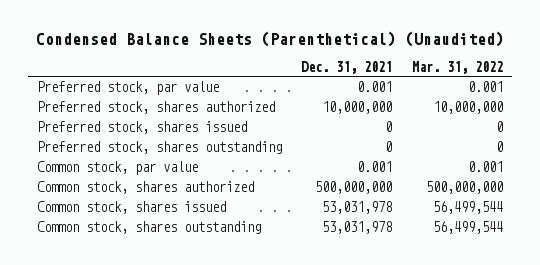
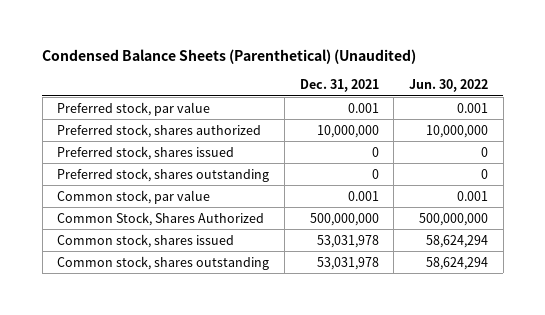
- | Dec. 31, 2021 | Mar. 31, 2022
+ | Dec. 31, 2021 | Jun. 30, 2022
- Common stock, shares authorized | 500,000,000 | 500,000,000
+ Common Stock, Shares Authorized | 500,000,000 | 500,000,000

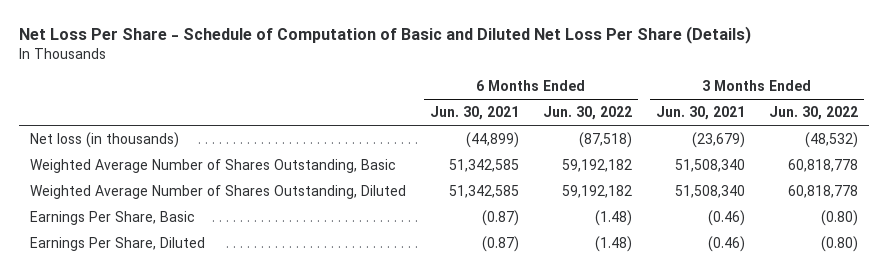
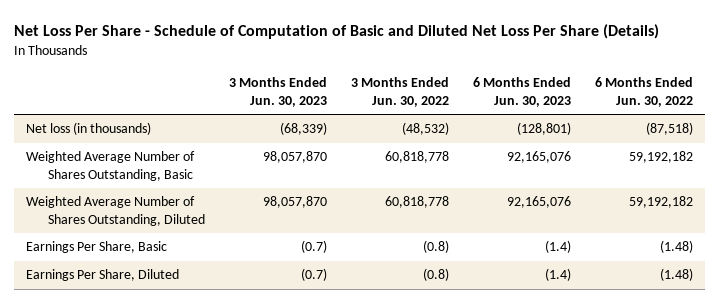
- | 6 Months Ended Jun. 30, 2021 | 6 Months Ended Jun. 30, 2022 | 3 Months Ended Jun. 30, 2021 | 3 Months Ended Jun. 30, 2022
+ | 3 Months Ended Jun. 30, 2023 | 3 Months Ended Jun. 30, 2022 | 6 Months Ended Jun. 30, 2023 | 6 Months Ended Jun. 30, 2022
- Earnings Per Share, Basic | (0.87) | (1.48) | (0.46) | (0.80)
- Earnings Per Share, Diluted | (0.87) | (1.48) | (0.46) | (0.80)
+ Earnings Per Share, Basic | (0.7) | (0.8) | (1.4) | (1.48)
+ Earnings Per Share, Diluted | (0.7) | (0.8) | (1.4) | (1.48)

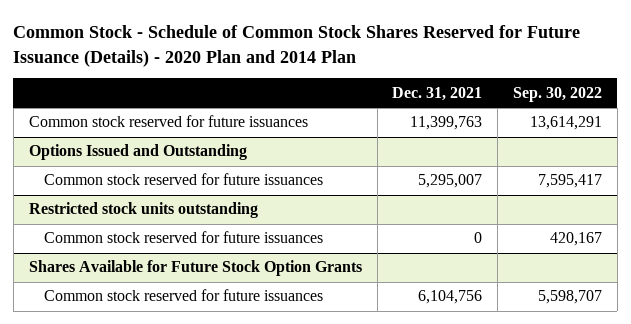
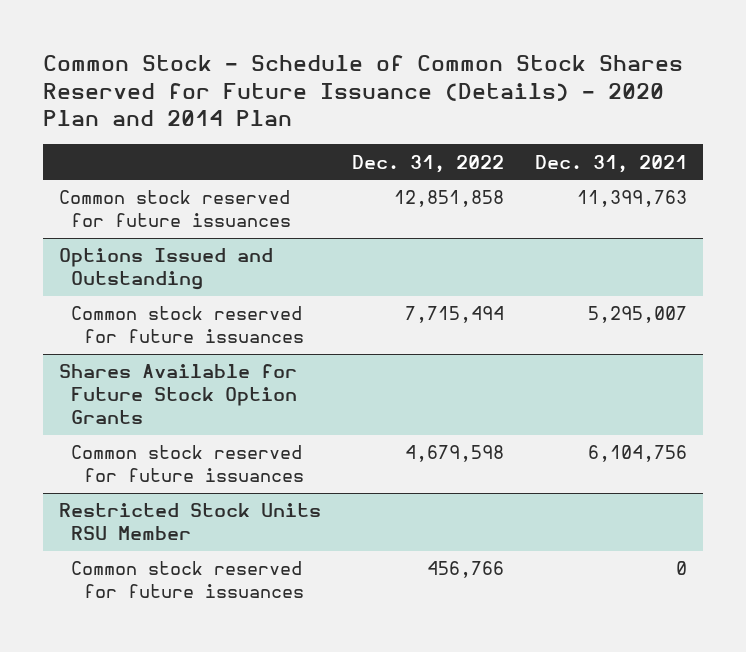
- | Dec. 31, 2021 | Sep. 30, 2022
+ | Dec. 31, 2022 | Dec. 31, 2021
- Restricted stock units outstanding
- Common stock reserved for future issuances | 0 | 420,167
+ Restricted Stock Units RSU Member
+ Common stock reserved for future issuances | 456,766 | 0

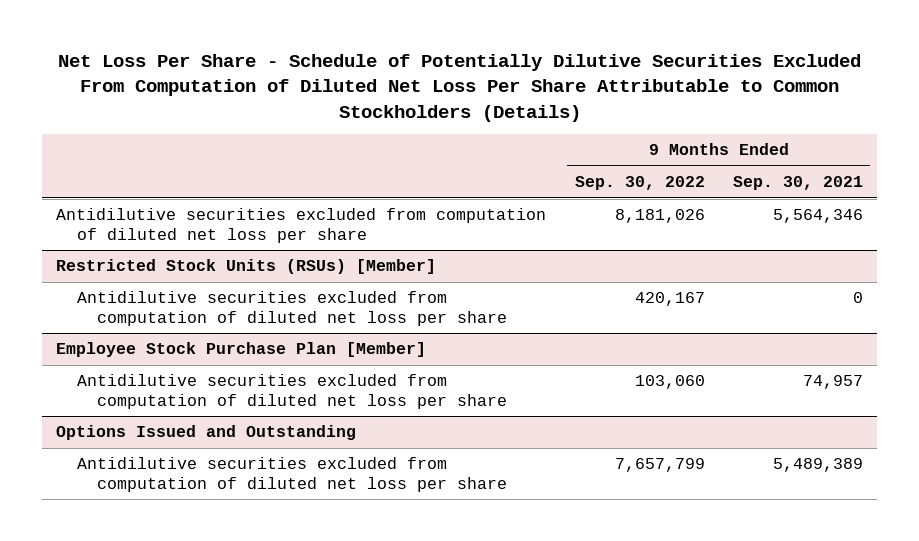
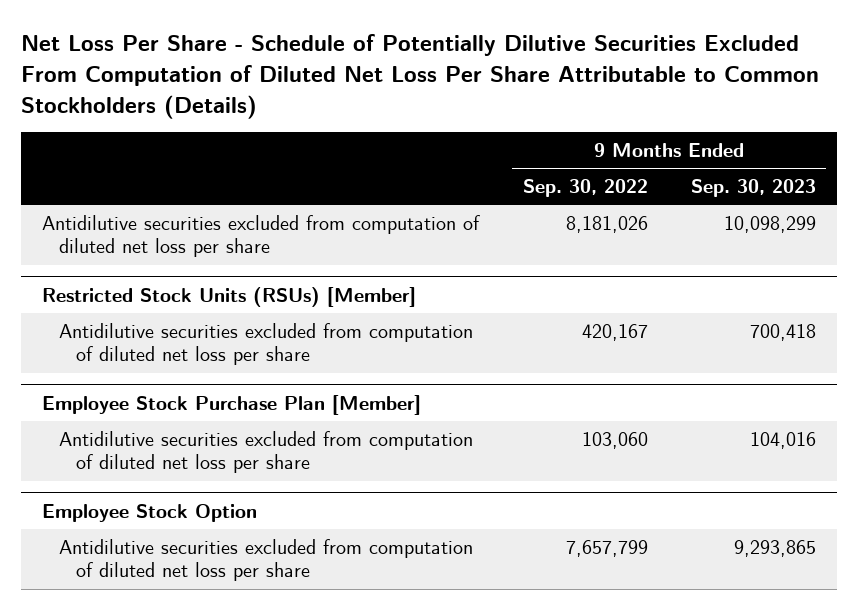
- | 9 Months Ended Sep. 30, 2022 | 9 Months Ended Sep. 30, 2021
+ | 9 Months Ended Sep. 30, 2022 | 9 Months Ended Sep. 30, 2023
- Options Issued and Outstanding
+ Employee Stock Option

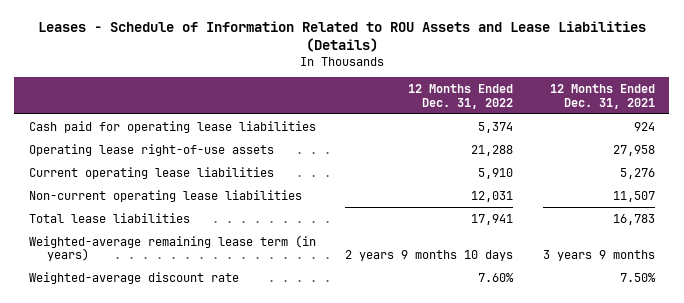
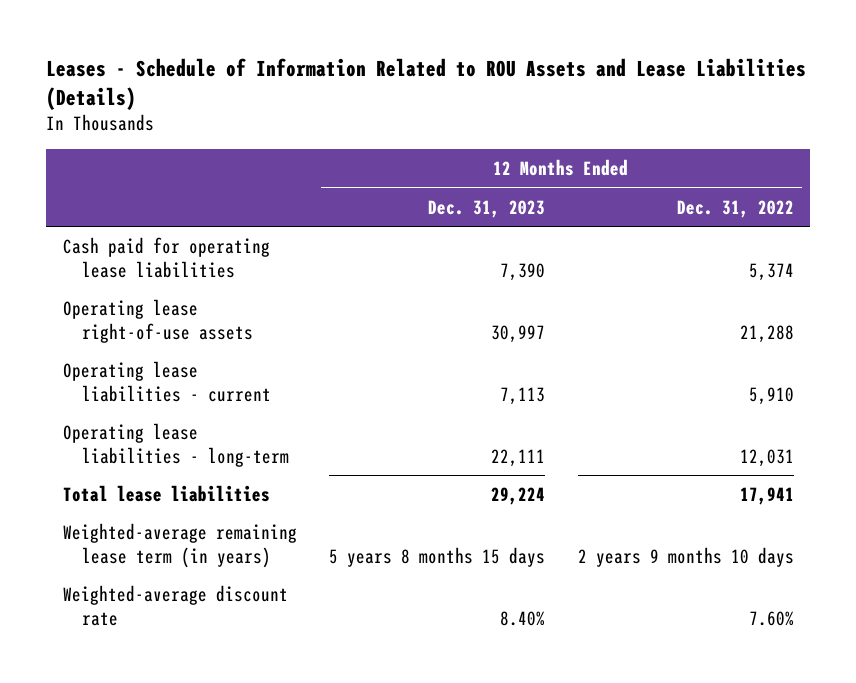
- | 12 Months Ended Dec. 31, 2022 | 12 Months Ended Dec. 31, 2021
+ | 12 Months Ended Dec. 31, 2023 | 12 Months Ended Dec. 31, 2022
- Current operating lease liabilities | 5,910 | 5,276
- Non-current operating lease liabilities | 12,031 | 11,507
+ Operating lease liabilities - current | 7,113 | 5,910
+ Operating lease liabilities - long-term | 22,111 | 12,031

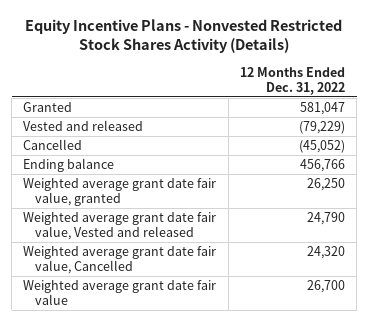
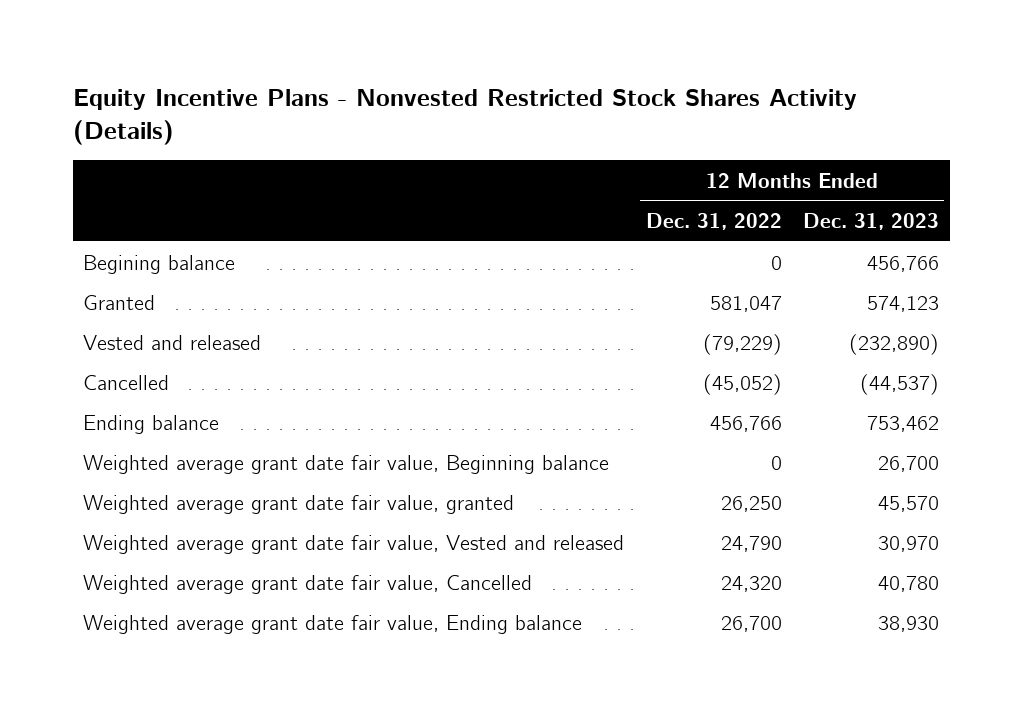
- | 12 Months Ended Dec. 31, 2022
+ | 12 Months Ended Dec. 31, 2022 | 12 Months Ended Dec. 31, 2023
+ Begining balance | 0 | 456,766
+ Weighted average grant date fair value, Beginning balance | 0 | 26,700
- Weighted average grant date fair value | 26,700
+ Weighted average grant date fair value, Ending balance | 26,700 | 38,930

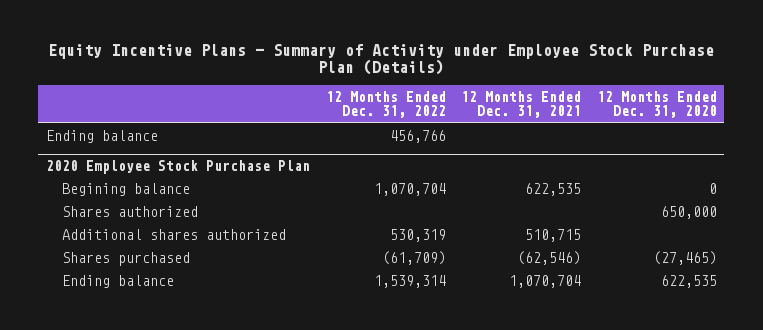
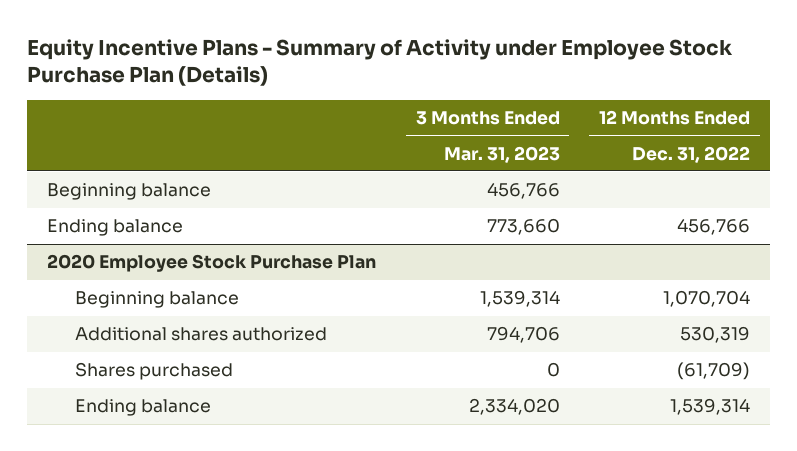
- | 12 Months Ended Dec. 31, 2022 | 12 Months Ended Dec. 31, 2021 | 12 Months Ended Dec. 31, 2020
+ | 3 Months Ended Mar. 31, 2023 | 12 Months Ended Dec. 31, 2022
+ Beginning balance | 456,766 |
@ 2020 Employee Stock Purchase Plan
- Begining balance | 1,070,704 | 622,535 | 0
- Shares authorized | | | 650,000
+ Beginning balance | 1,539,314 | 1,070,704

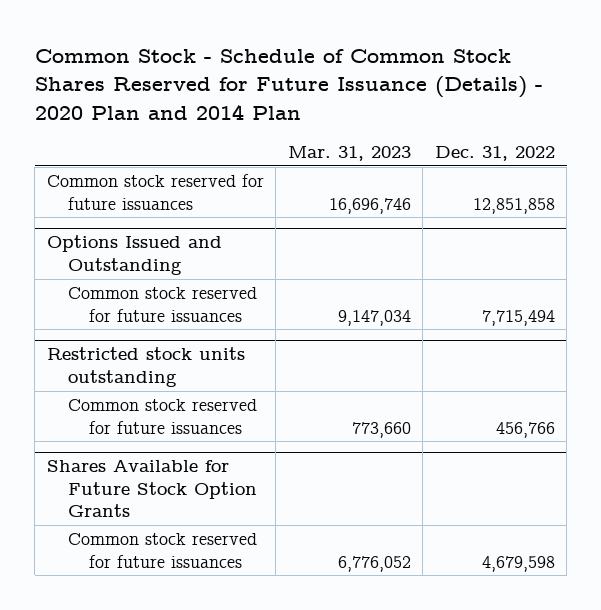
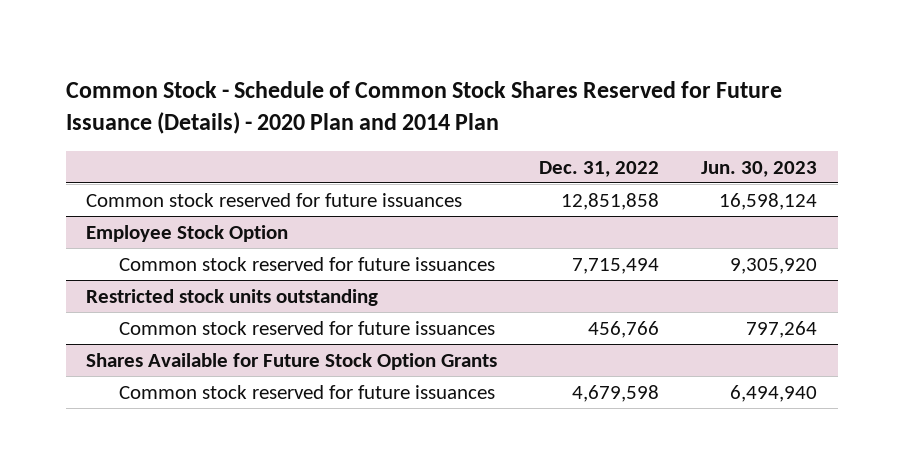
- | Mar. 31, 2023 | Dec. 31, 2022
+ | Dec. 31, 2022 | Jun. 30, 2023
- Options Issued and Outstanding
+ Employee Stock Option

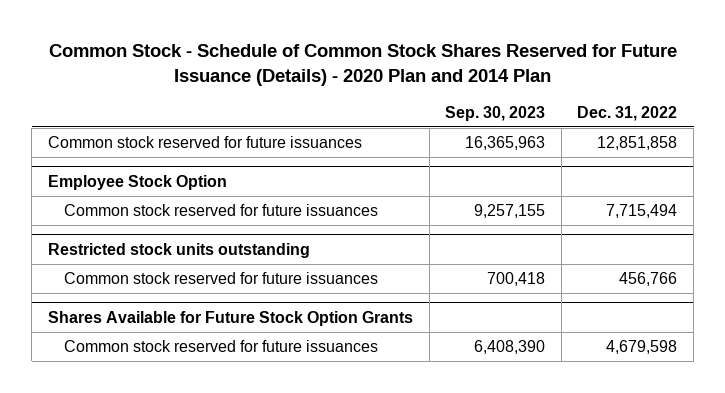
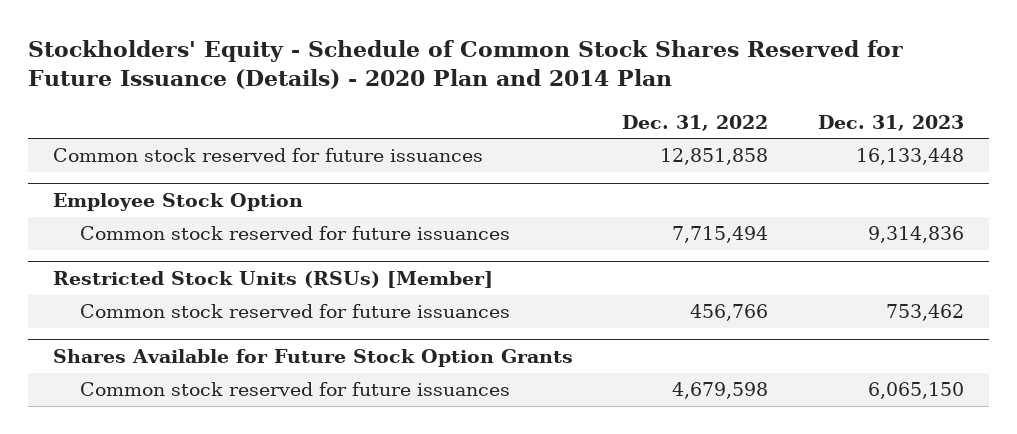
- Common Stock - Schedule of Common Stock Shares Reserved for Future Issuance (Details) - 2020 Plan and 2014 Plan
+ Stockholders' Equity - Schedule of Common Stock Shares Reserved for Future Issuance (Details) - 2020 Plan and 2014 Plan
- | Sep. 30, 2023 | Dec. 31, 2022
+ | Dec. 31, 2022 | Dec. 31, 2023
- Restricted stock units outstanding
+ Restricted Stock Units (RSUs) [Member]

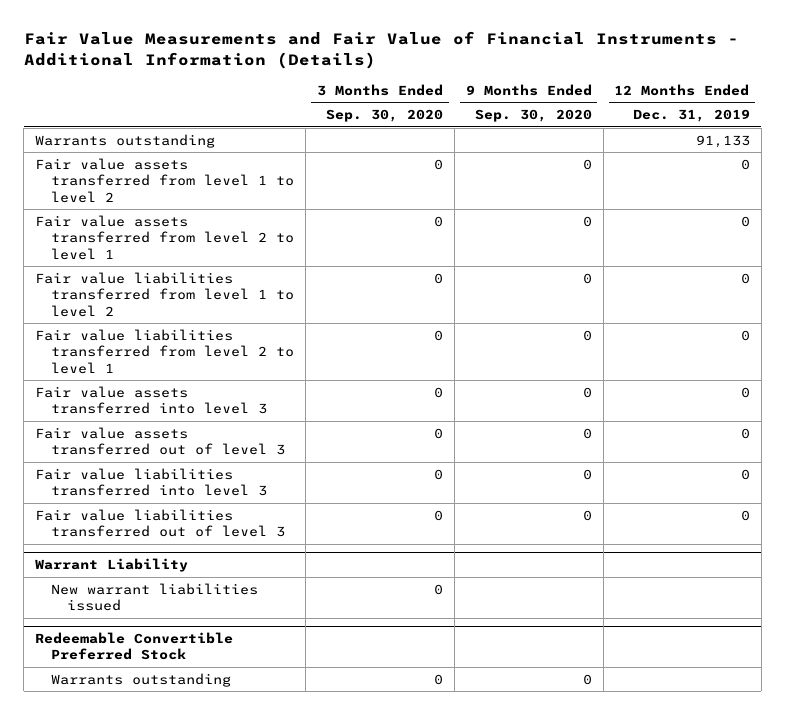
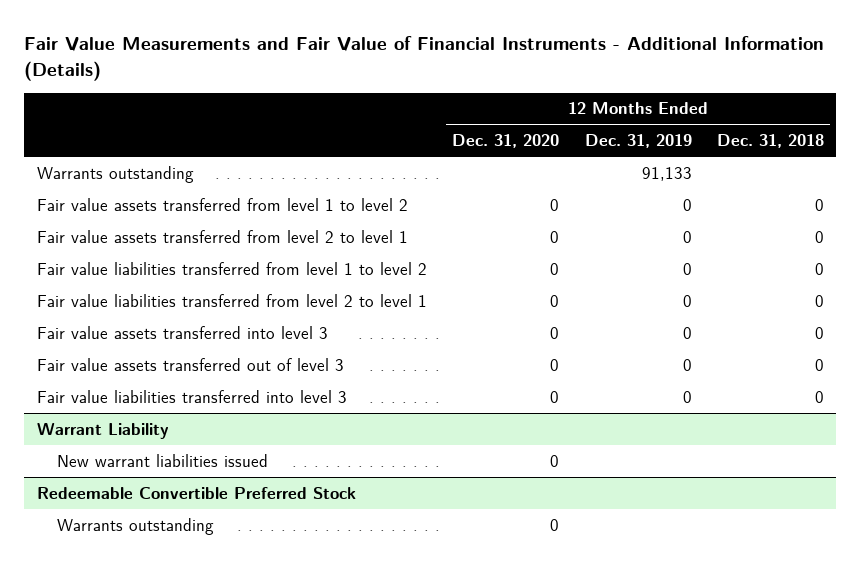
- | 3 Months Ended Sep. 30, 2020 | 9 Months Ended Sep. 30, 2020 | 12 Months Ended Dec. 31, 2019
+ | 12 Months Ended Dec. 31, 2020 | 12 Months Ended Dec. 31, 2019 | 12 Months Ended Dec. 31, 2018
- Fair value liabilities transferred out of level 3 | 0 | 0 | 0

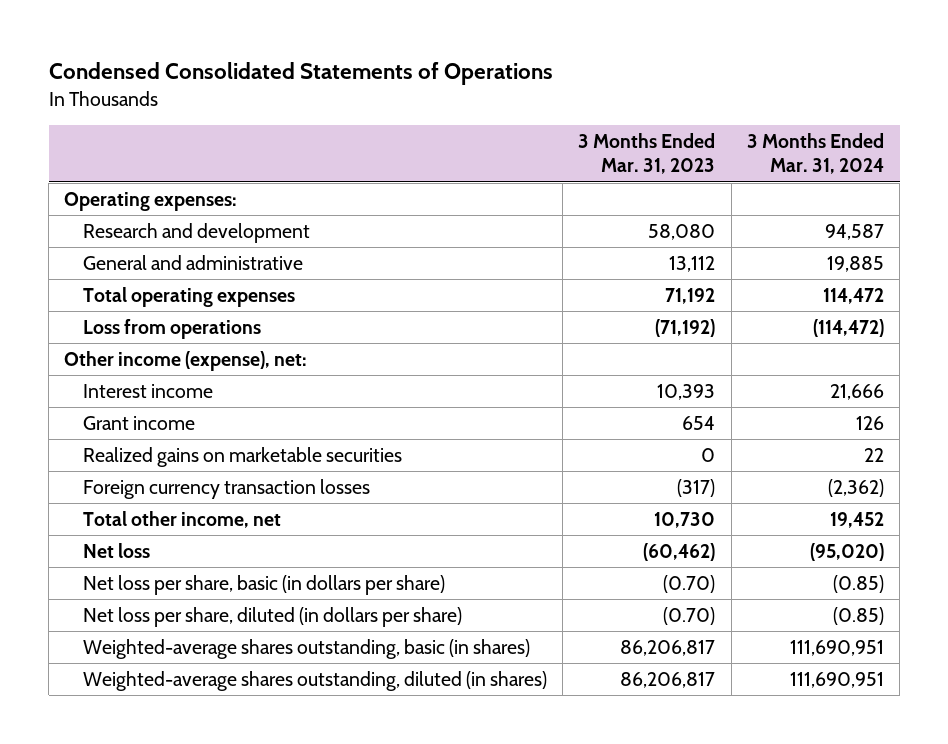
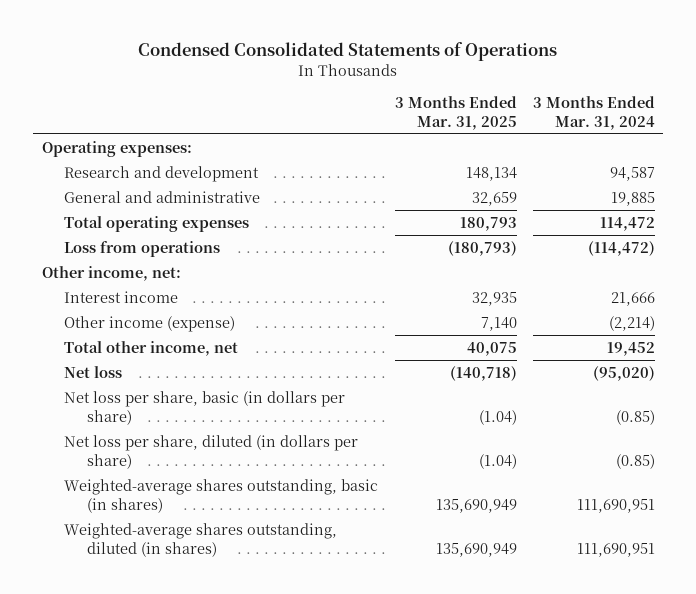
- | 3 Months Ended Mar. 31, 2023 | 3 Months Ended Mar. 31, 2024
+ | 3 Months Ended Mar. 31, 2025 | 3 Months Ended Mar. 31, 2024
- Other income (expense), net:
+ Other income, net:
- Grant income | 654 | 126
- Realized gains on marketable securities | 0 | 22
- Foreign currency transaction losses | (317) | (2,362)
+ Other income (expense) | 7,140 | (2,214)

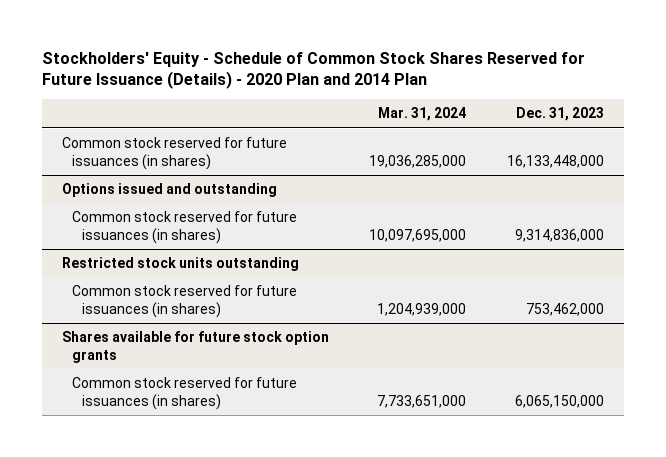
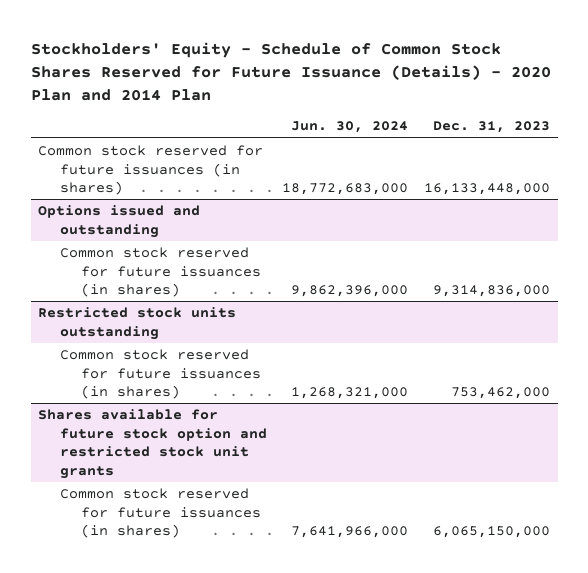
- | Mar. 31, 2024 | Dec. 31, 2023
+ | Jun. 30, 2024 | Dec. 31, 2023
- Shares available for future stock option grants
+ Shares available for future stock option and restricted stock unit grants

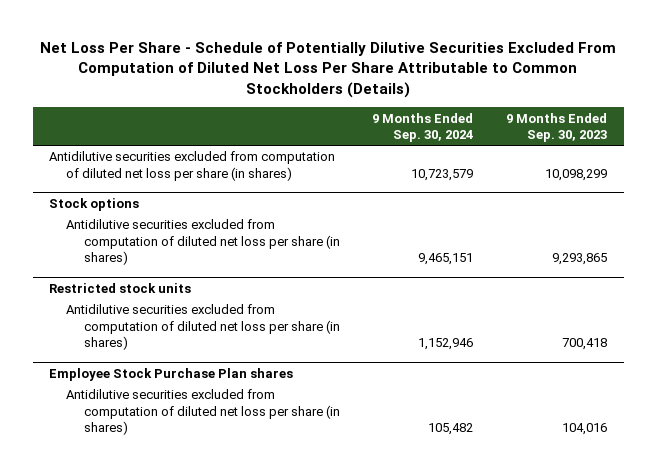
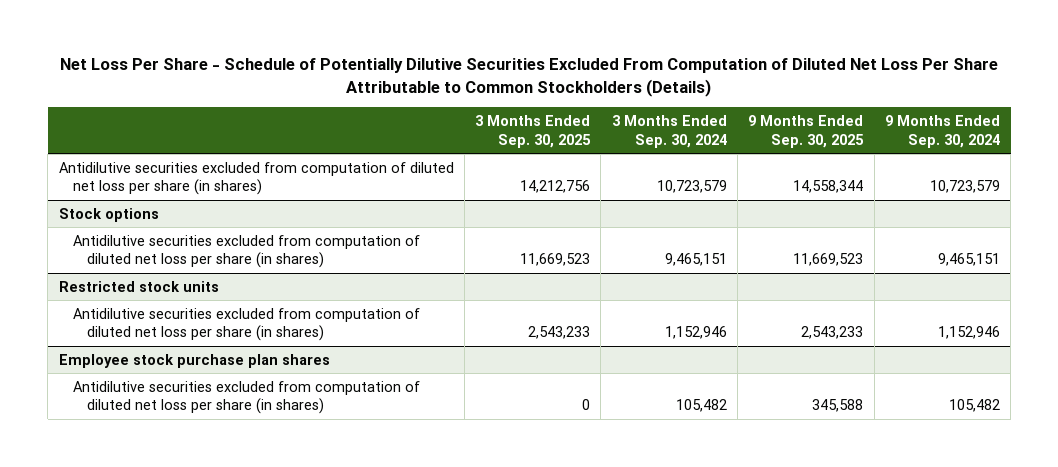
- | 9 Months Ended Sep. 30, 2024 | 9 Months Ended Sep. 30, 2023
+ | 3 Months Ended Sep. 30, 2025 | 3 Months Ended Sep. 30, 2024 | 9 Months Ended Sep. 30, 2025 | 9 Months Ended Sep. 30, 2024
- Employee Stock Purchase Plan shares
+ Employee stock purchase plan shares

